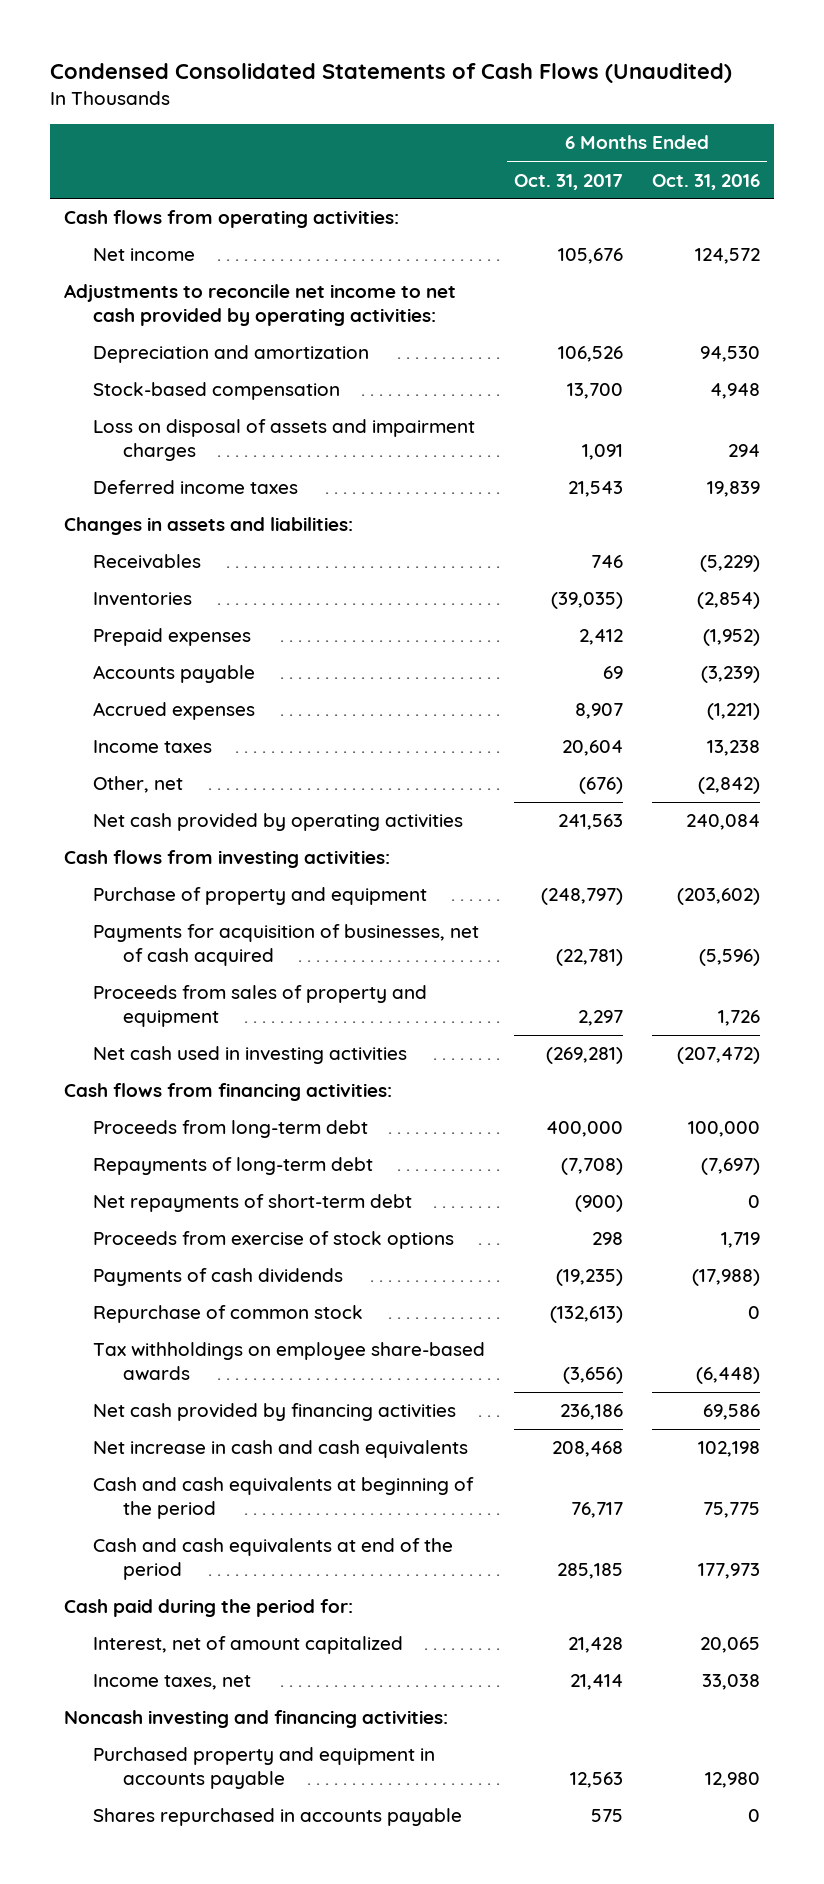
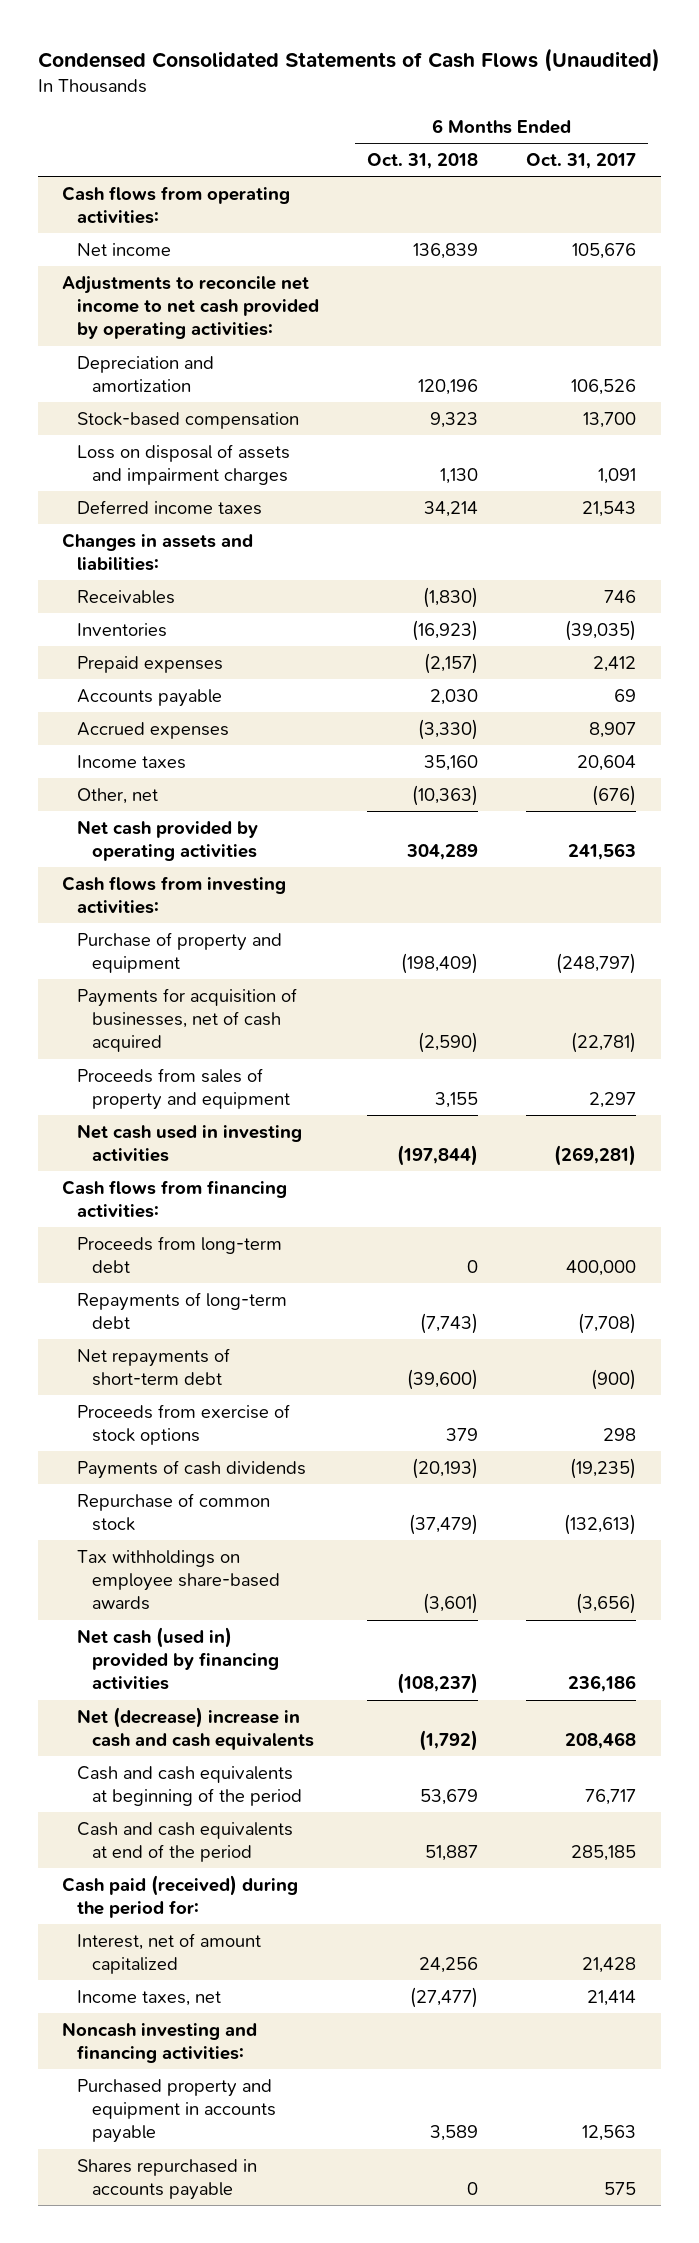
- | 6 Months Ended Oct. 31, 2017 | 6 Months Ended Oct. 31, 2016
+ | 6 Months Ended Oct. 31, 2018 | 6 Months Ended Oct. 31, 2017
- Net cash provided by financing activities | 236,186 | 69,586
- Net increase in cash and cash equivalents | 208,468 | 102,198
+ Net cash (used in) provided by financing activities | (108,237) | 236,186
+ Net (decrease) increase in cash and cash equivalents | (1,792) | 208,468
- Cash paid during the period for:
+ Cash paid (received) during the period for:

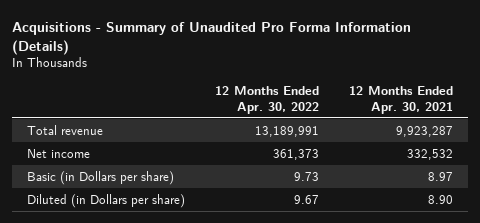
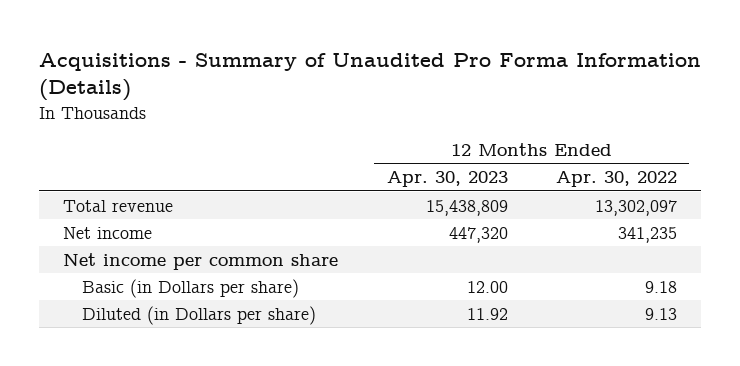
- | 12 Months Ended Apr. 30, 2022 | 12 Months Ended Apr. 30, 2021
+ | 12 Months Ended Apr. 30, 2023 | 12 Months Ended Apr. 30, 2022
- Total revenue | 13,189,991 | 9,923,287
- Net income | 361,373 | 332,532
- Basic (in Dollars per share) | 9.73 | 8.97
- Diluted (in Dollars per share) | 9.67 | 8.90
+ Total revenue | 15,438,809 | 13,302,097
+ Net income | 447,320 | 341,235
+ Net income per common share
+ Basic (in Dollars per share) | 12.00 | 9.18
+ Diluted (in Dollars per share) | 11.92 | 9.13

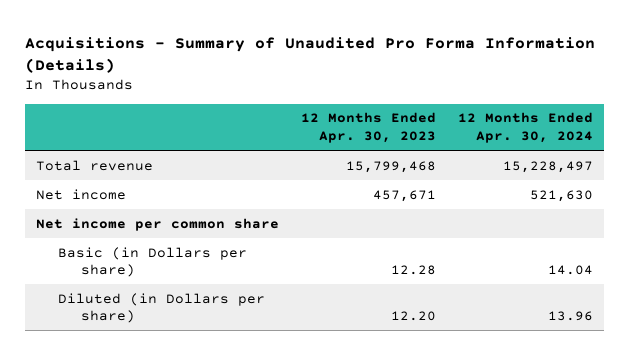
- | 12 Months Ended Apr. 30, 2023 | 12 Months Ended Apr. 30, 2022
+ | 12 Months Ended Apr. 30, 2023 | 12 Months Ended Apr. 30, 2024
- Total revenue | 15,438,809 | 13,302,097
- Net income | 447,320 | 341,235
+ Total revenue | 15,799,468 | 15,228,497
+ Net income | 457,671 | 521,630
- Basic (in Dollars per share) | 12.00 | 9.18
- Diluted (in Dollars per share) | 11.92 | 9.13
+ Basic (in Dollars per share) | 12.28 | 14.04
+ Diluted (in Dollars per share) | 12.20 | 13.96

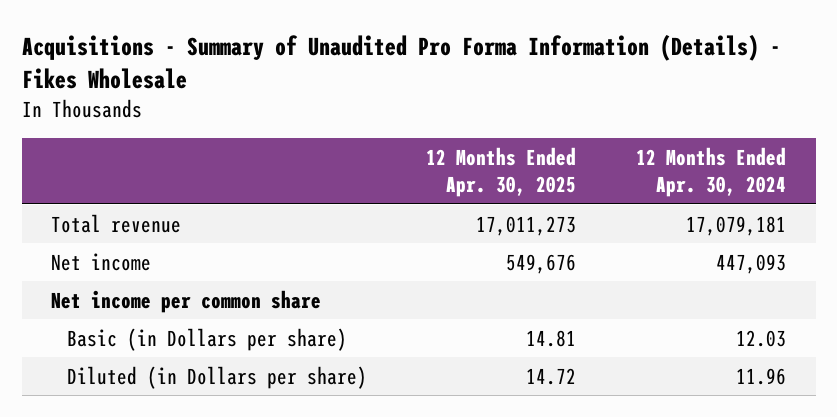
- Acquisitions - Summary of Unaudited Pro Forma Information (Details)
+ Acquisitions - Summary of Unaudited Pro Forma Information (Details) - Fikes Wholesale
- | 12 Months Ended Apr. 30, 2023 | 12 Months Ended Apr. 30, 2024
+ | 12 Months Ended Apr. 30, 2025 | 12 Months Ended Apr. 30, 2024
- Total revenue | 15,799,468 | 15,228,497
- Net income | 457,671 | 521,630
+ Total revenue | 17,011,273 | 17,079,181
+ Net income | 549,676 | 447,093
- Basic (in Dollars per share) | 12.28 | 14.04
- Diluted (in Dollars per share) | 12.20 | 13.96
+ Basic (in Dollars per share) | 14.81 | 12.03
+ Diluted (in Dollars per share) | 14.72 | 11.96

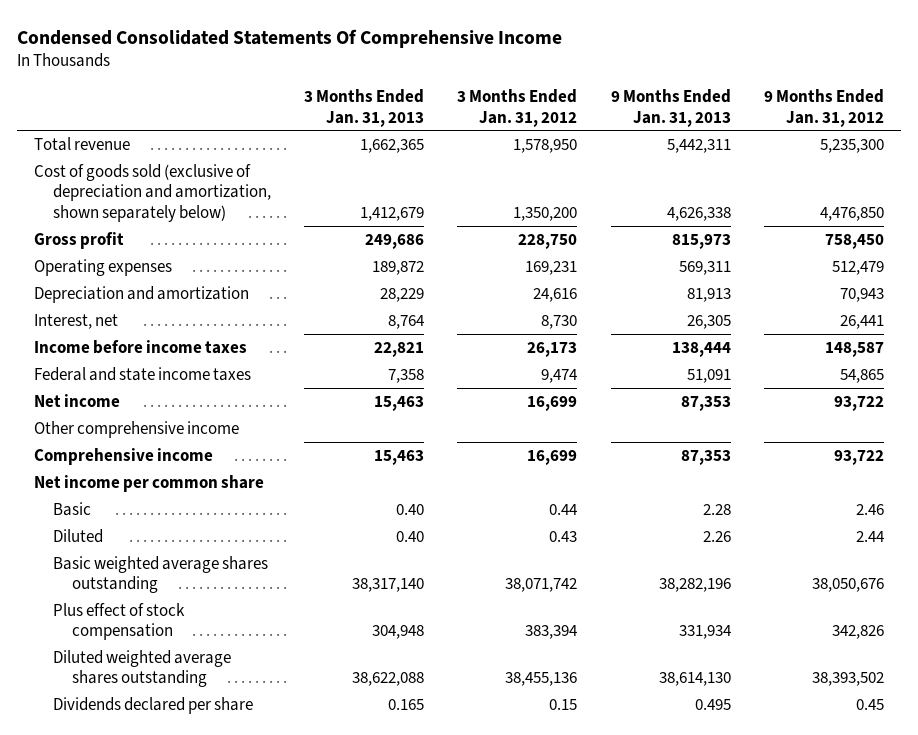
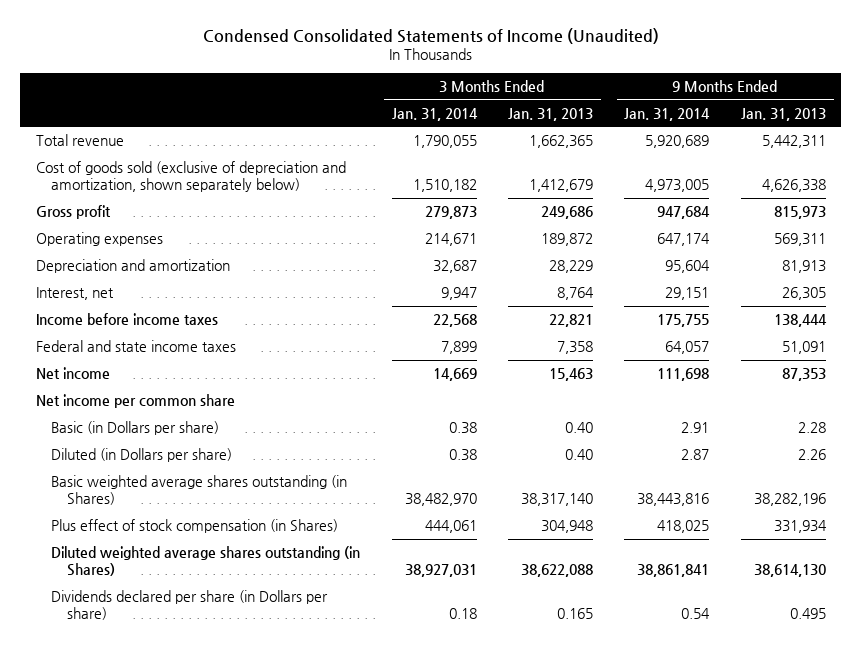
- Condensed Consolidated Statements Of Comprehensive Income
+ Condensed Consolidated Statements of Income (Unaudited)
- | 3 Months Ended Jan. 31, 2013 | 3 Months Ended Jan. 31, 2012 | 9 Months Ended Jan. 31, 2013 | 9 Months Ended Jan. 31, 2012
+ | 3 Months Ended Jan. 31, 2014 | 3 Months Ended Jan. 31, 2013 | 9 Months Ended Jan. 31, 2014 | 9 Months Ended Jan. 31, 2013
- Other comprehensive income
- Comprehensive income | 15,463 | 16,699 | 87,353 | 93,722
- Basic | 0.40 | 0.44 | 2.28 | 2.46
- Diluted | 0.40 | 0.43 | 2.26 | 2.44
- Basic weighted average shares outstanding | 38,317,140 | 38,071,742 | 38,282,196 | 38,050,676
- Plus effect of stock compensation | 304,948 | 383,394 | 331,934 | 342,826
- Diluted weighted average shares outstanding | 38,622,088 | 38,455,136 | 38,614,130 | 38,393,502
- Dividends declared per share | 0.165 | 0.15 | 0.495 | 0.45
+ Basic (in Dollars per share) | 0.38 | 0.40 | 2.91 | 2.28
+ Diluted (in Dollars per share) | 0.38 | 0.40 | 2.87 | 2.26
+ Basic weighted average shares outstanding (in Shares) | 38,482,970 | 38,317,140 | 38,443,816 | 38,282,196
+ Plus effect of stock compensation (in Shares) | 444,061 | 304,948 | 418,025 | 331,934
+ Diluted weighted average shares outstanding (in Shares) | 38,927,031 | 38,622,088 | 38,861,841 | 38,614,130
+ Dividends declared per share (in Dollars per share) | 0.18 | 0.165 | 0.54 | 0.495

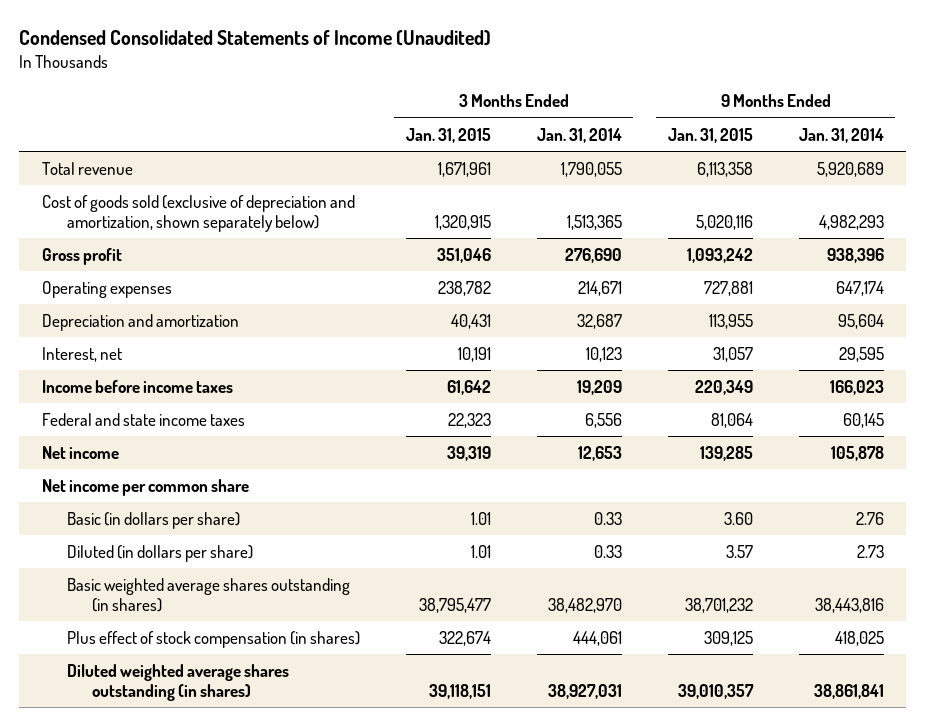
- | 3 Months Ended Jan. 31, 2014 | 3 Months Ended Jan. 31, 2013 | 9 Months Ended Jan. 31, 2014 | 9 Months Ended Jan. 31, 2013
+ | 3 Months Ended Jan. 31, 2015 | 3 Months Ended Jan. 31, 2014 | 9 Months Ended Jan. 31, 2015 | 9 Months Ended Jan. 31, 2014
- Cost of goods sold (exclusive of depreciation and amortization, shown separately below) | 1,510,182 | 1,412,679 | 4,973,005 | 4,626,338
- Gross profit | 279,873 | 249,686 | 947,684 | 815,973
+ Cost of goods sold (exclusive of depreciation and amortization, shown separately below) | 1,320,915 | 1,513,365 | 5,020,116 | 4,982,293
+ Gross profit | 351,046 | 276,690 | 1,093,242 | 938,396
- Interest, net | 9,947 | 8,764 | 29,151 | 26,305
- Income before income taxes | 22,568 | 22,821 | 175,755 | 138,444
- Federal and state income taxes | 7,899 | 7,358 | 64,057 | 51,091
- Net income | 14,669 | 15,463 | 111,698 | 87,353
+ Interest, net | 10,191 | 10,123 | 31,057 | 29,595
+ Income before income taxes | 61,642 | 19,209 | 220,349 | 166,023
+ Federal and state income taxes | 22,323 | 6,556 | 81,064 | 60,145
+ Net income | 39,319 | 12,653 | 139,285 | 105,878
- Basic (in Dollars per share) | 0.38 | 0.40 | 2.91 | 2.28
- Diluted (in Dollars per share) | 0.38 | 0.40 | 2.87 | 2.26
- Basic weighted average shares outstanding (in Shares) | 38,482,970 | 38,317,140 | 38,443,816 | 38,282,196
- Plus effect of stock compensation (in Shares) | 444,061 | 304,948 | 418,025 | 331,934
- Diluted weighted average shares outstanding (in Shares) | 38,927,031 | 38,622,088 | 38,861,841 | 38,614,130
- Dividends declared per share (in Dollars per share) | 0.18 | 0.165 | 0.54 | 0.495
+ Basic (in dollars per share) | 1.01 | 0.33 | 3.60 | 2.76
+ Diluted (in dollars per share) | 1.01 | 0.33 | 3.57 | 2.73
+ Basic weighted average shares outstanding (in shares) | 38,795,477 | 38,482,970 | 38,701,232 | 38,443,816
+ Plus effect of stock compensation (in shares) | 322,674 | 444,061 | 309,125 | 418,025
+ Diluted weighted average shares outstanding (in shares) | 39,118,151 | 38,927,031 | 39,010,357 | 38,861,841

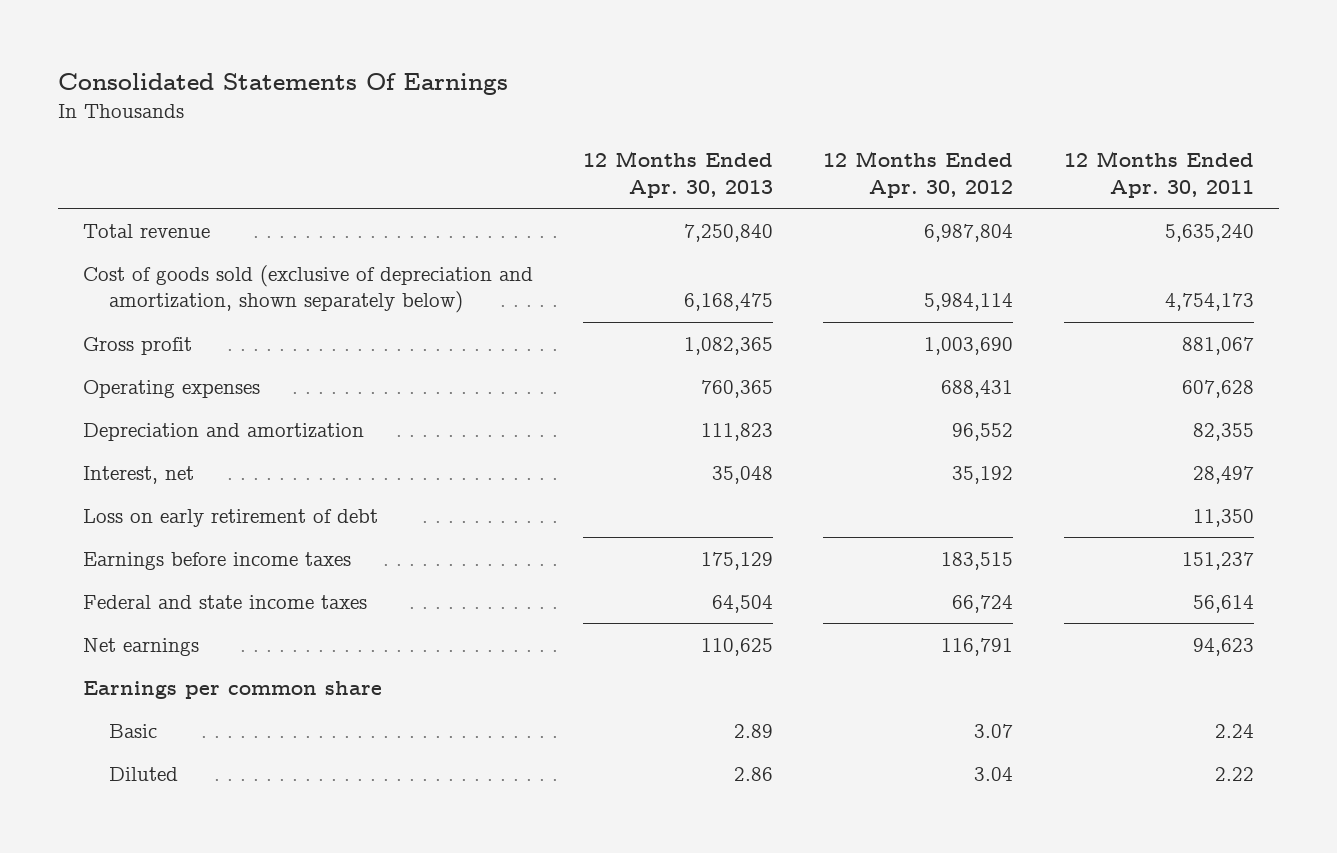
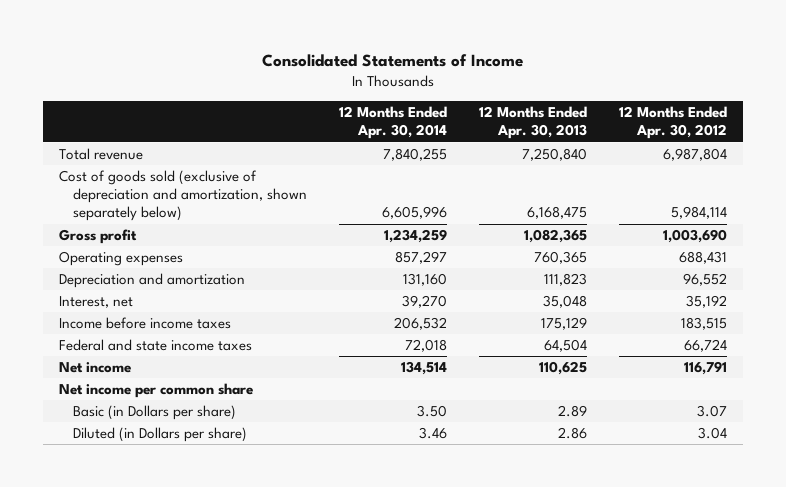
- Consolidated Statements Of Earnings
+ Consolidated Statements of Income
- | 12 Months Ended Apr. 30, 2013 | 12 Months Ended Apr. 30, 2012 | 12 Months Ended Apr. 30, 2011
+ | 12 Months Ended Apr. 30, 2014 | 12 Months Ended Apr. 30, 2013 | 12 Months Ended Apr. 30, 2012
- Loss on early retirement of debt | | | 11,350
- Earnings before income taxes | 175,129 | 183,515 | 151,237
+ Income before income taxes | 206,532 | 175,129 | 183,515
- Net earnings | 110,625 | 116,791 | 94,623
- Earnings per common share
- Basic | 2.89 | 3.07 | 2.24
- Diluted | 2.86 | 3.04 | 2.22
+ Net income | 134,514 | 110,625 | 116,791
+ Net income per common share
+ Basic (in Dollars per share) | 3.50 | 2.89 | 3.07
+ Diluted (in Dollars per share) | 3.46 | 2.86 | 3.04

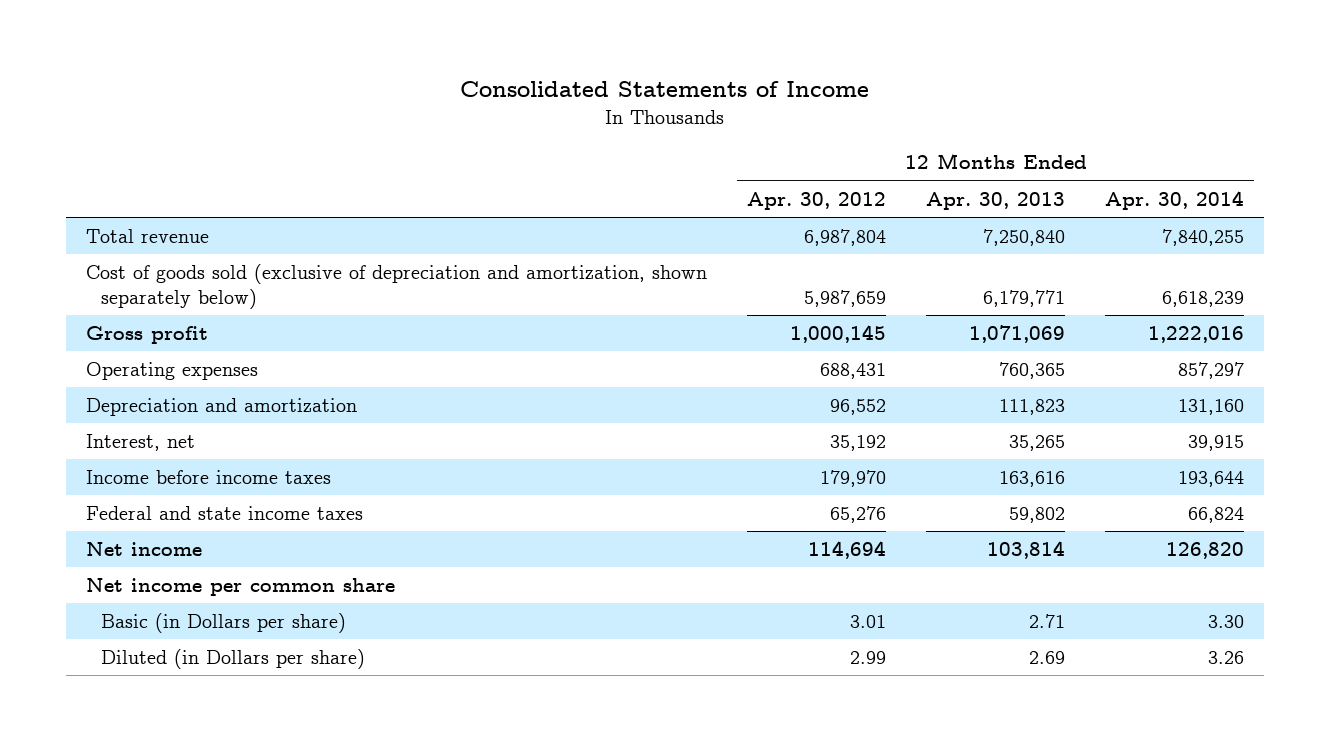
- | 12 Months Ended Apr. 30, 2014 | 12 Months Ended Apr. 30, 2013 | 12 Months Ended Apr. 30, 2012
+ | 12 Months Ended Apr. 30, 2012 | 12 Months Ended Apr. 30, 2013 | 12 Months Ended Apr. 30, 2014
- Cost of goods sold (exclusive of depreciation and amortization, shown separately below) | 6,605,996 | 6,168,475 | 5,984,114
- Gross profit | 1,234,259 | 1,082,365 | 1,003,690
+ Cost of goods sold (exclusive of depreciation and amortization, shown separately below) | 5,987,659 | 6,179,771 | 6,618,239
+ Gross profit | 1,000,145 | 1,071,069 | 1,222,016
- Interest, net | 39,270 | 35,048 | 35,192
- Income before income taxes | 206,532 | 175,129 | 183,515
- Federal and state income taxes | 72,018 | 64,504 | 66,724
- Net income | 134,514 | 110,625 | 116,791
+ Interest, net | 35,192 | 35,265 | 39,915
+ Income before income taxes | 179,970 | 163,616 | 193,644
+ Federal and state income taxes | 65,276 | 59,802 | 66,824
+ Net income | 114,694 | 103,814 | 126,820
- Basic (in Dollars per share) | 3.50 | 2.89 | 3.07
- Diluted (in Dollars per share) | 3.46 | 2.86 | 3.04
+ Basic (in Dollars per share) | 3.01 | 2.71 | 3.30
+ Diluted (in Dollars per share) | 2.99 | 2.69 | 3.26

